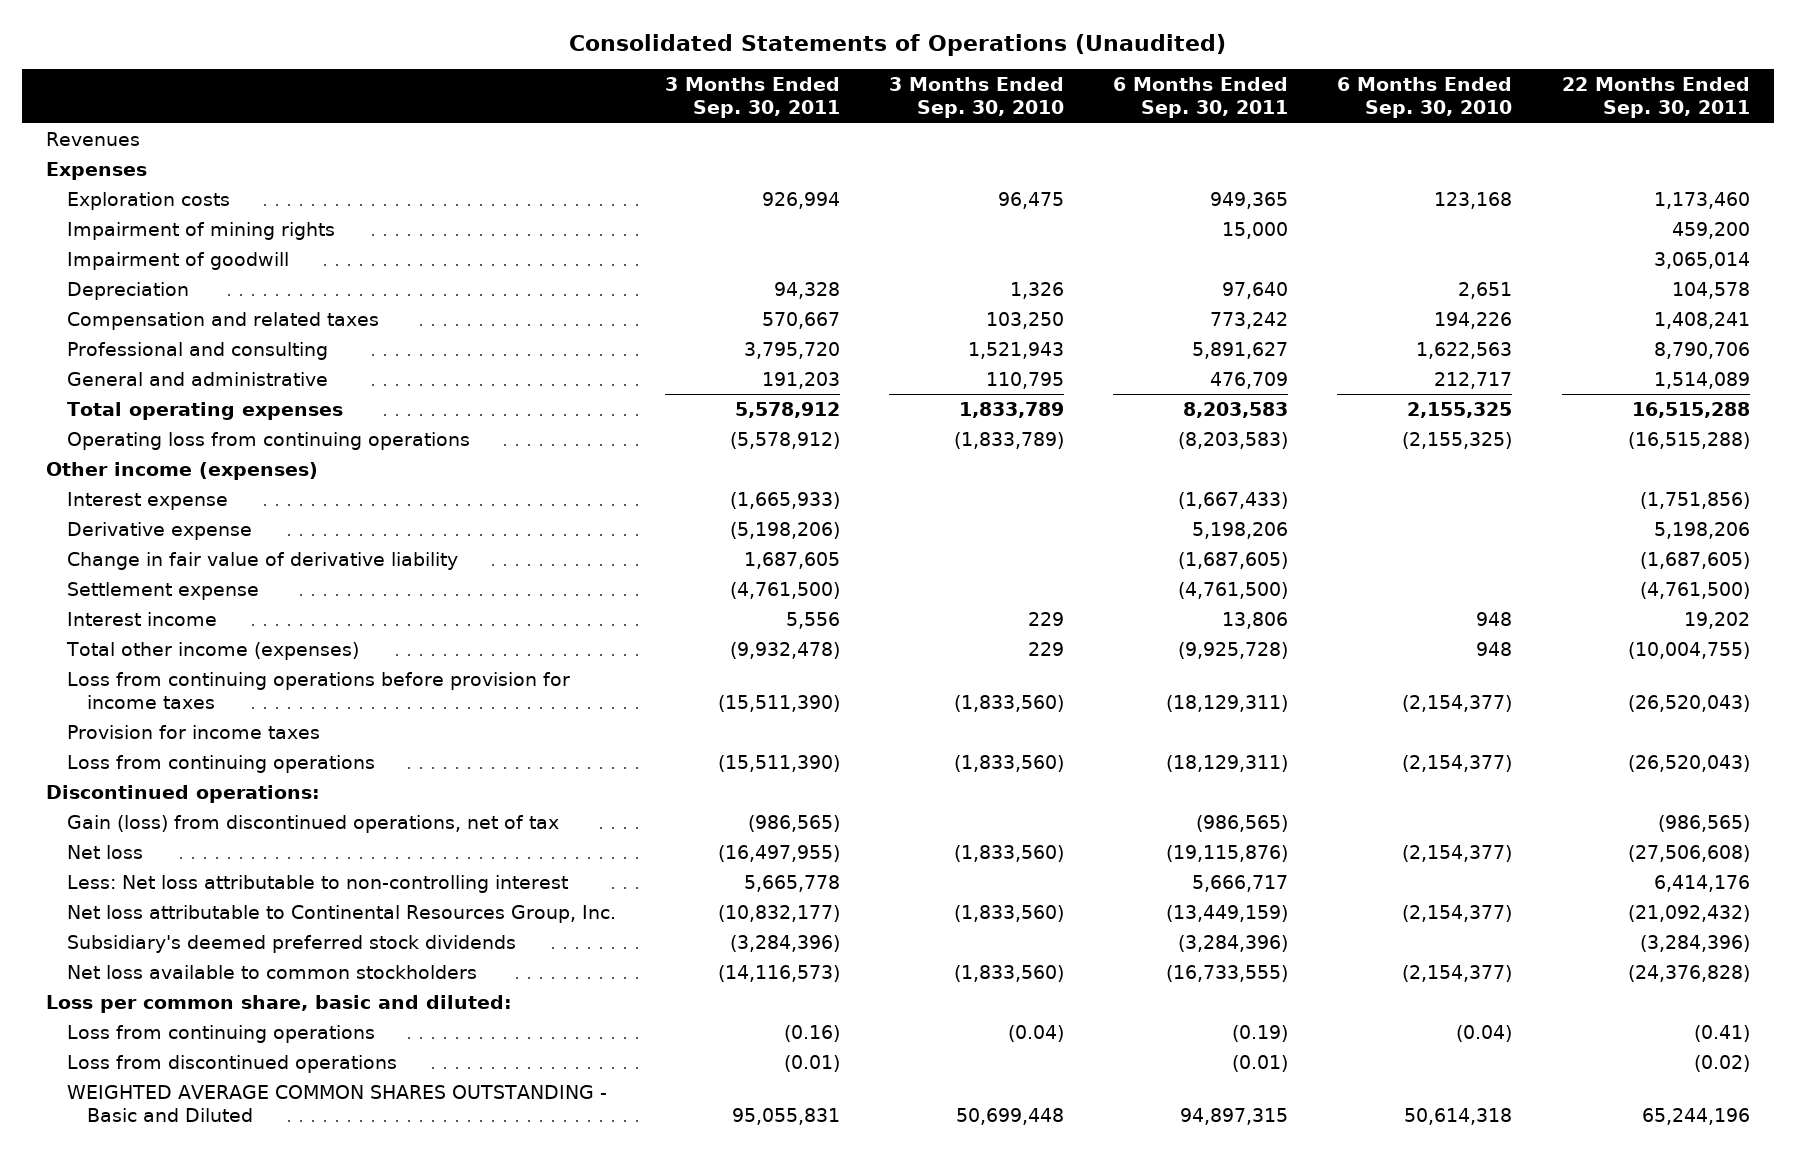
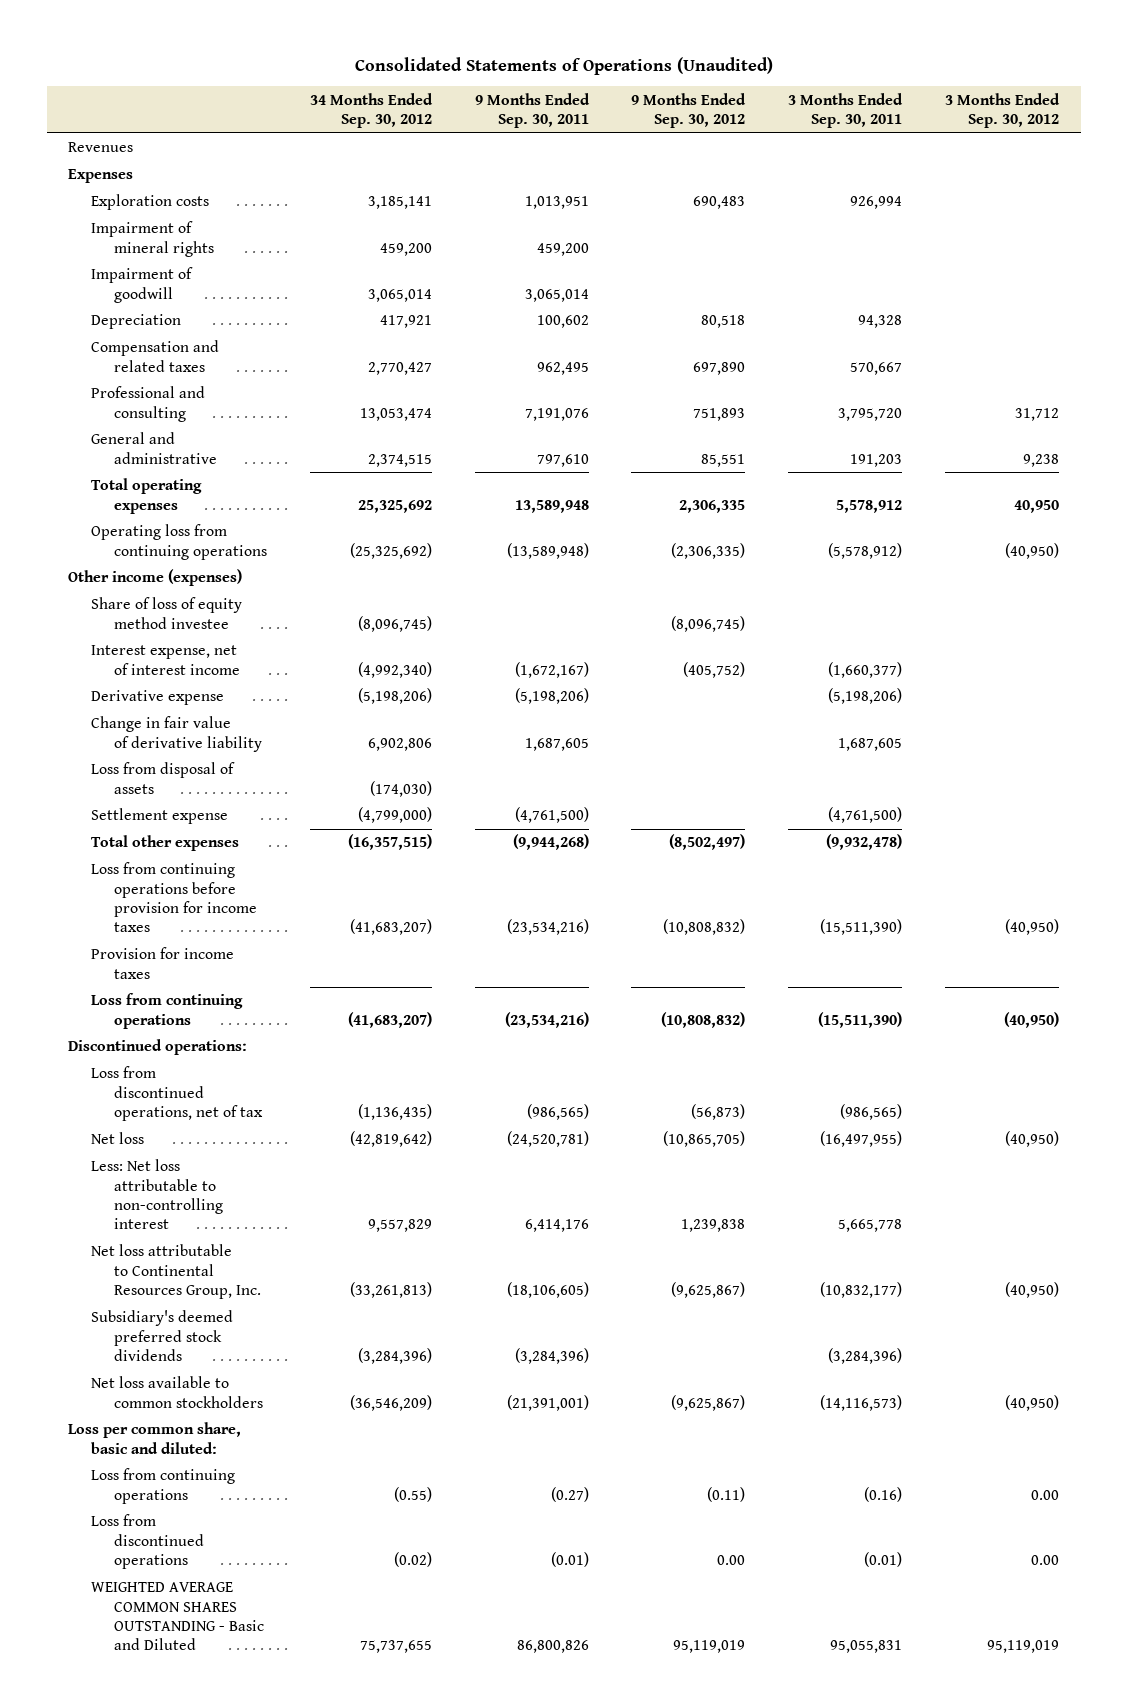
- | 3 Months Ended Sep. 30, 2011 | 3 Months Ended Sep. 30, 2010 | 6 Months Ended Sep. 30, 2011 | 6 Months Ended Sep. 30, 2010 | 22 Months Ended Sep. 30, 2011
+ | 34 Months Ended Sep. 30, 2012 | 9 Months Ended Sep. 30, 2011 | 9 Months Ended Sep. 30, 2012 | 3 Months Ended Sep. 30, 2011 | 3 Months Ended Sep. 30, 2012
- Impairment of mining rights | | | 15,000 | | 459,200
+ Impairment of mineral rights | 459,200 | 459,200 | | |
- Interest expense | (1,665,933) | | (1,667,433) | | (1,751,856)
+ Share of loss of equity method investee | (8,096,745) | | (8,096,745) | |
+ Interest expense, net of interest income | (4,992,340) | (1,672,167) | (405,752) | (1,660,377) |
+ Loss from disposal of assets | (174,030) | | | |
- Interest income | 5,556 | 229 | 13,806 | 948 | 19,202
- Total other income (expenses) | (9,932,478) | 229 | (9,925,728) | 948 | (10,004,755)
+ Total other expenses | (16,357,515) | (9,944,268) | (8,502,497) | (9,932,478) |
- Gain (loss) from discontinued operations, net of tax | (986,565) | | (986,565) | | (986,565)
+ Loss from discontinued operations, net of tax | (1,136,435) | (986,565) | (56,873) | (986,565) |

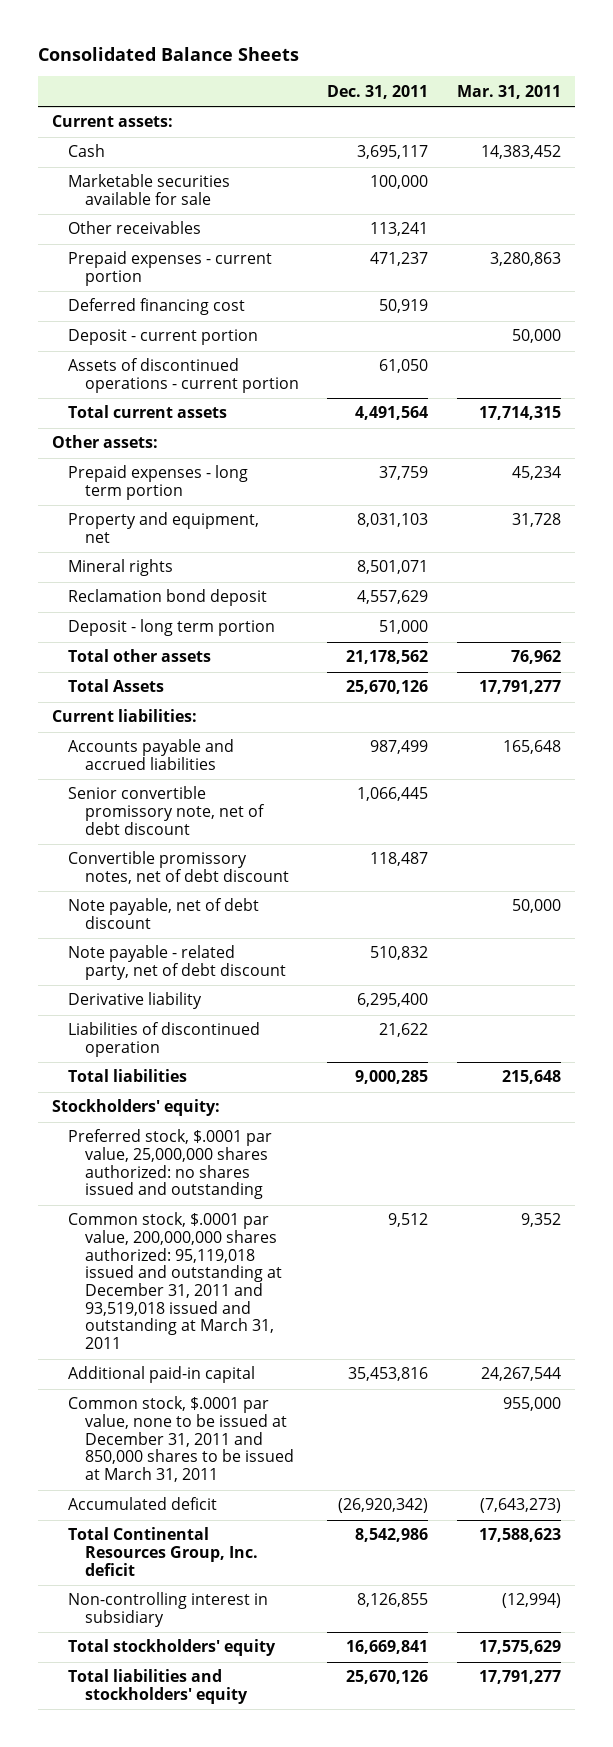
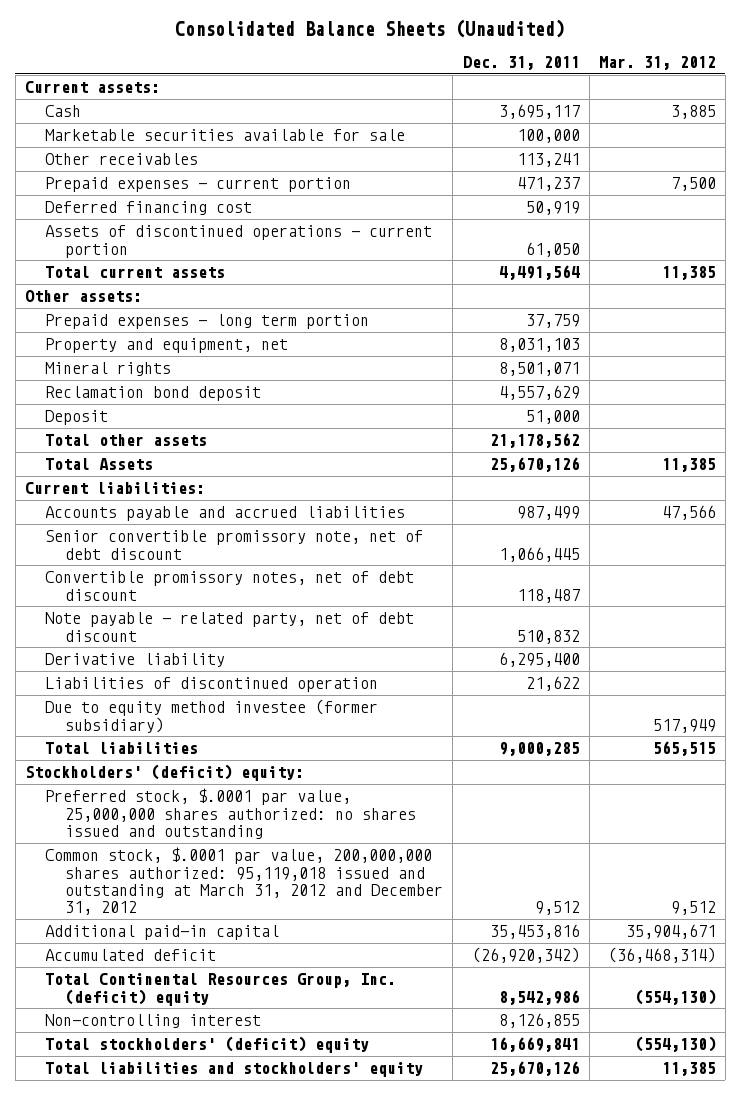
- Consolidated Balance Sheets
+ Consolidated Balance Sheets (Unaudited)
- | Dec. 31, 2011 | Mar. 31, 2011
+ | Dec. 31, 2011 | Mar. 31, 2012
- Deposit - current portion | | 50,000
- Deposit - long term portion | 51,000 |
+ Deposit | 51,000 |
- Note payable, net of debt discount | | 50,000
+ Due to equity method investee (former subsidiary) | | 517,949
- Stockholders' equity:
+ Stockholders' (deficit) equity:
- Common stock, $.0001 par value, 200,000,000 shares authorized: 95,119,018 issued and outstanding at December 31, 2011 and 93,519,018 issued and outstanding at March 31, 2011 | 9,512 | 9,352
+ Common stock, $.0001 par value, 200,000,000 shares authorized: 95,119,018 issued and outstanding at March 31, 2012 and December 31, 2012 | 9,512 | 9,512
- Common stock, $.0001 par value, none to be issued at December 31, 2011 and 850,000 shares to be issued at March 31, 2011 | | 955,000
- Total Continental Resources Group, Inc. deficit | 8,542,986 | 17,588,623
- Non-controlling interest in subsidiary | 8,126,855 | (12,994)
- Total stockholders' equity | 16,669,841 | 17,575,629
+ Total Continental Resources Group, Inc. (deficit) equity | 8,542,986 | (554,130)
+ Non-controlling interest | 8,126,855 |
+ Total stockholders' (deficit) equity | 16,669,841 | (554,130)

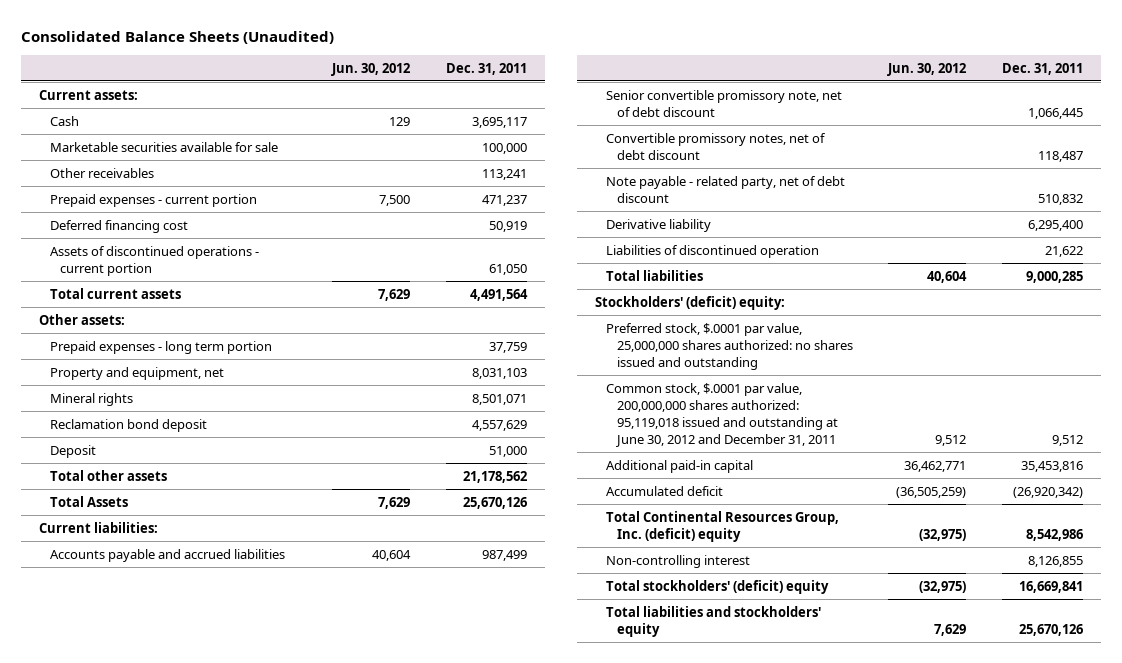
- | Dec. 31, 2011 | Mar. 31, 2012
+ | Jun. 30, 2012 | Dec. 31, 2011
- Due to equity method investee (former subsidiary) | | 517,949
- Common stock, $.0001 par value, 200,000,000 shares authorized: 95,119,018 issued and outstanding at March 31, 2012 and December 31, 2012 | 9,512 | 9,512
+ Common stock, $.0001 par value, 200,000,000 shares authorized: 95,119,018 issued and outstanding at June 30, 2012 and December 31, 2011 | 9,512 | 9,512

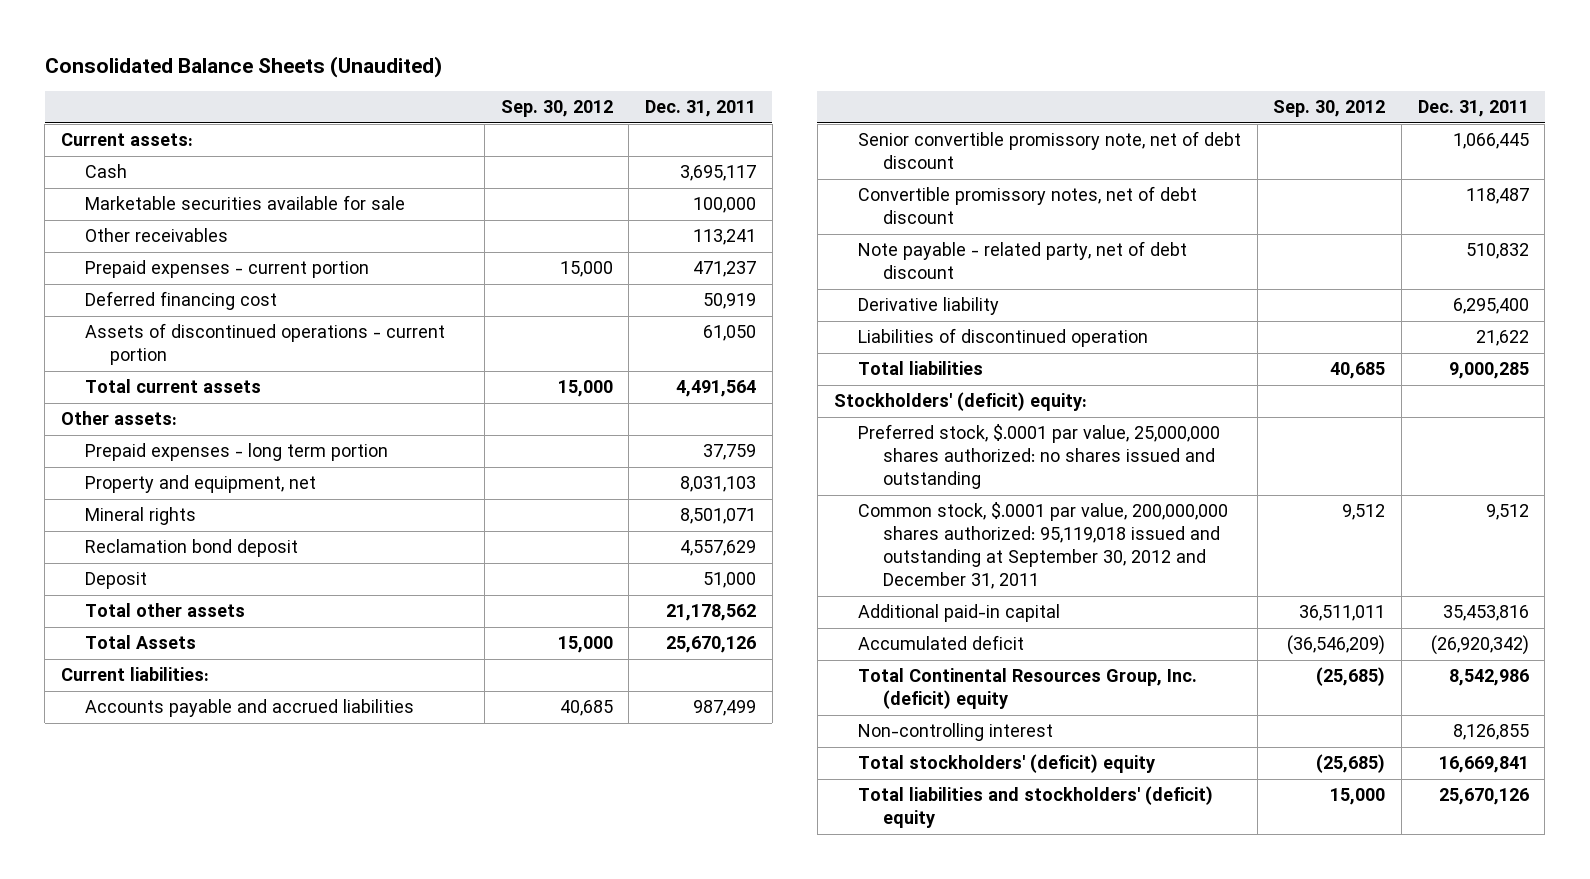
- | Jun. 30, 2012 | Dec. 31, 2011
+ | Sep. 30, 2012 | Dec. 31, 2011
- Common stock, $.0001 par value, 200,000,000 shares authorized: 95,119,018 issued and outstanding at June 30, 2012 and December 31, 2011 | 9,512 | 9,512
+ Common stock, $.0001 par value, 200,000,000 shares authorized: 95,119,018 issued and outstanding at September 30, 2012 and December 31, 2011 | 9,512 | 9,512
- Total liabilities and stockholders' equity | 7,629 | 25,670,126
+ Total liabilities and stockholders' (deficit) equity | 15,000 | 25,670,126

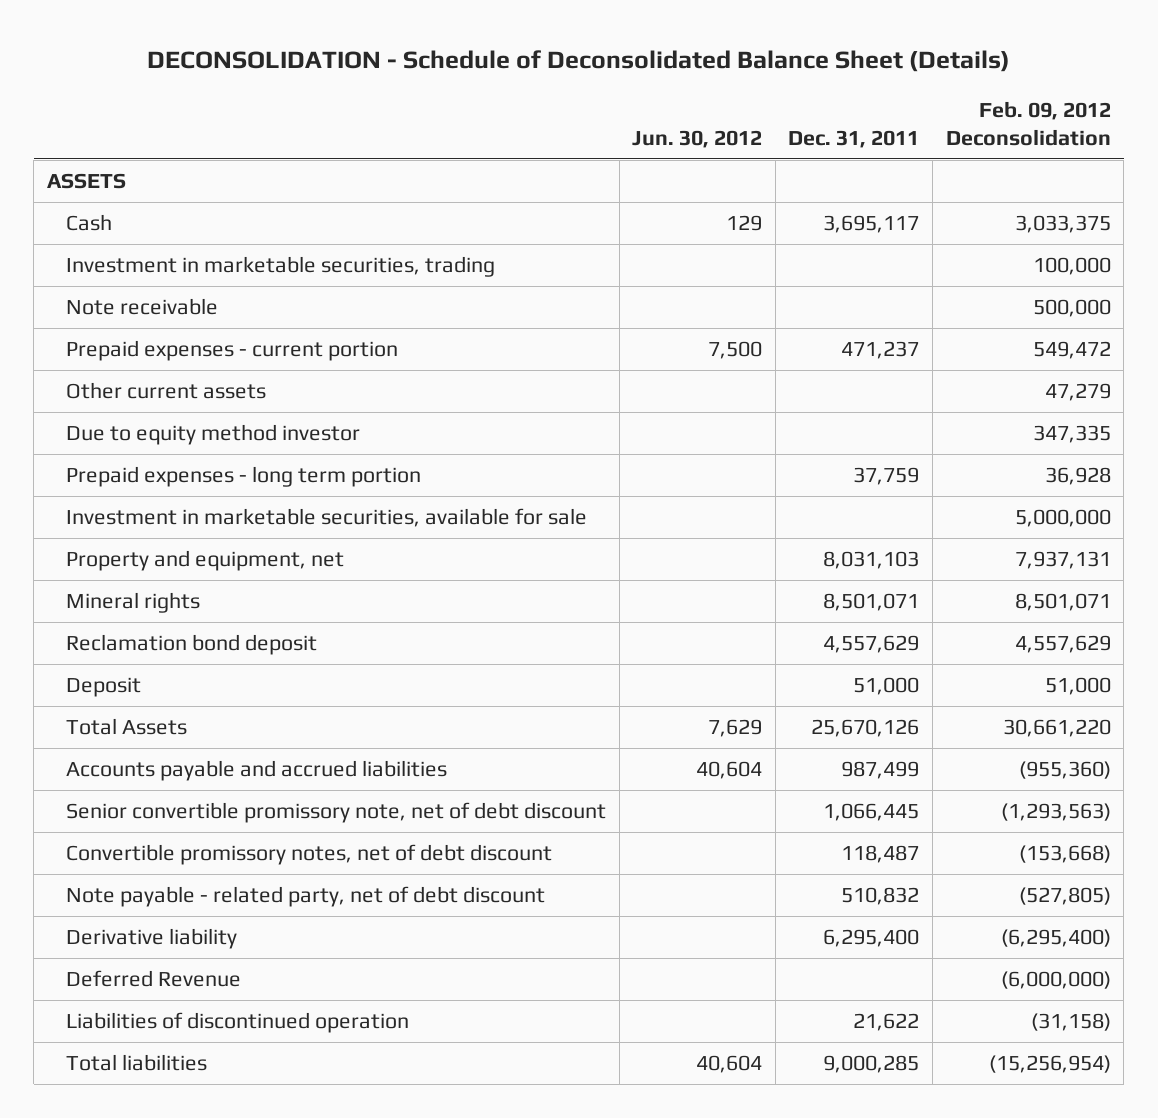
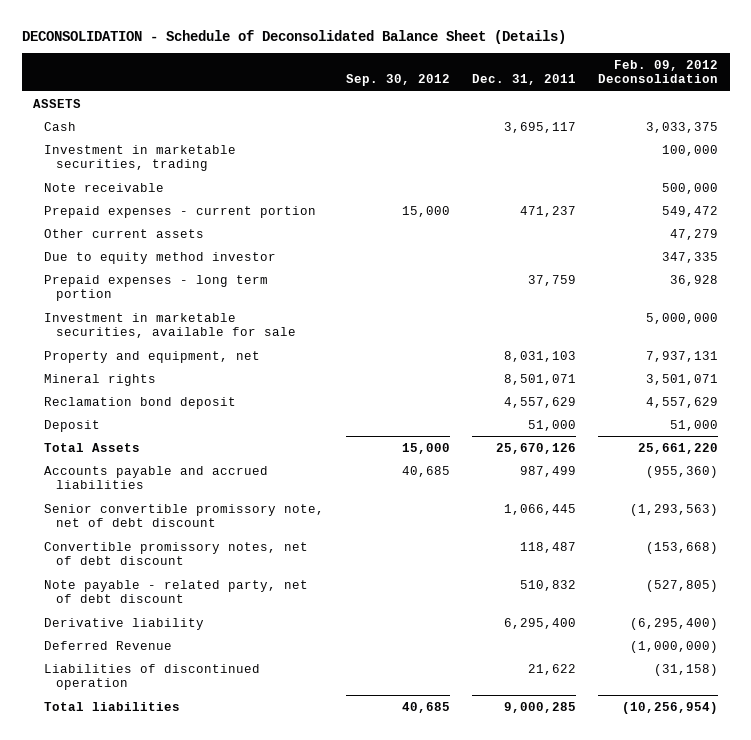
- | Jun. 30, 2012 | Dec. 31, 2011 | Feb. 09, 2012 Deconsolidation
+ | Sep. 30, 2012 | Dec. 31, 2011 | Feb. 09, 2012 Deconsolidation
- Mineral rights | | 8,501,071 | 8,501,071
+ Mineral rights | | 8,501,071 | 3,501,071
- Total Assets | 7,629 | 25,670,126 | 30,661,220
+ Total Assets | 15,000 | 25,670,126 | 25,661,220
- Deferred Revenue | | | (6,000,000)
+ Deferred Revenue | | | (1,000,000)
- Total liabilities | 40,604 | 9,000,285 | (15,256,954)
+ Total liabilities | 40,685 | 9,000,285 | (10,256,954)

